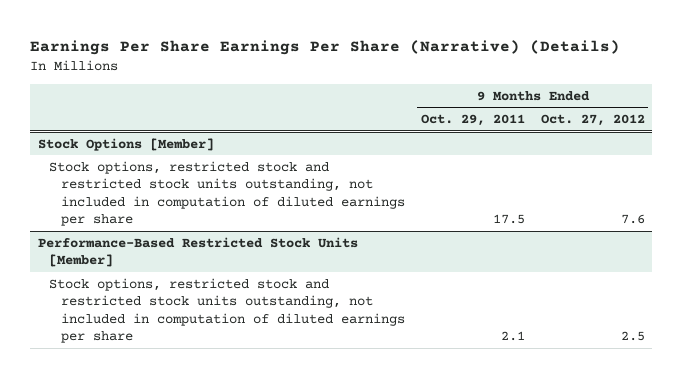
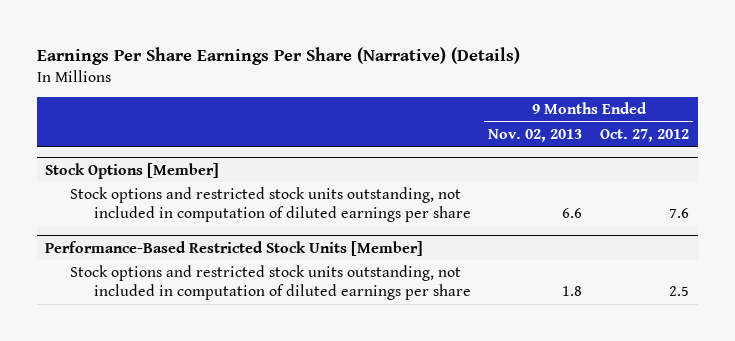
- | 9 Months Ended Oct. 29, 2011 | 9 Months Ended Oct. 27, 2012
+ | 9 Months Ended Nov. 02, 2013 | 9 Months Ended Oct. 27, 2012
@ Stock Options [Member]
- Stock options, restricted stock and restricted stock units outstanding, not included in computation of diluted earnings per share | 17.5 | 7.6
+ Stock options and restricted stock units outstanding, not included in computation of diluted earnings per share | 6.6 | 7.6
@ Performance-Based Restricted Stock Units [Member]
- Stock options, restricted stock and restricted stock units outstanding, not included in computation of diluted earnings per share | 2.1 | 2.5
+ Stock options and restricted stock units outstanding, not included in computation of diluted earnings per share | 1.8 | 2.5

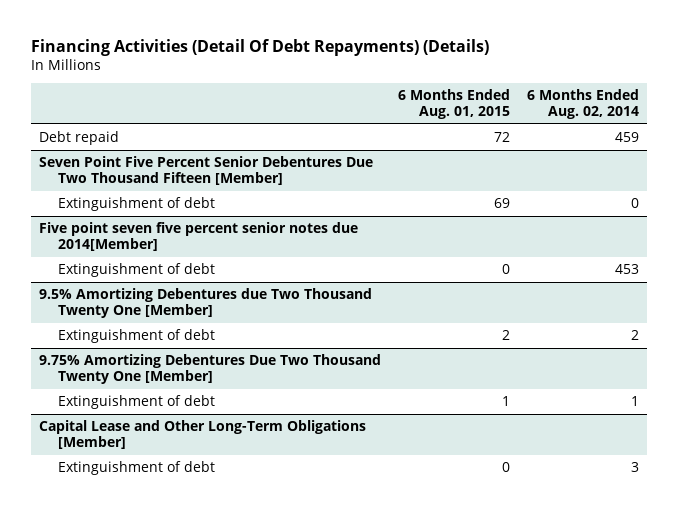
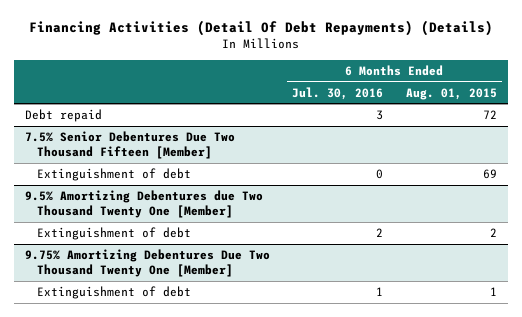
- | 6 Months Ended Aug. 01, 2015 | 6 Months Ended Aug. 02, 2014
+ | 6 Months Ended Jul. 30, 2016 | 6 Months Ended Aug. 01, 2015
- Seven Point Five Percent Senior Debentures Due Two Thousand Fifteen [Member]
+ 7.5% Senior Debentures Due Two Thousand Fifteen [Member]
- Five point seven five percent senior notes due 2014[Member]
- Extinguishment of debt | 0 | 453
- Capital Lease and Other Long-Term Obligations [Member]
- Extinguishment of debt | 0 | 3

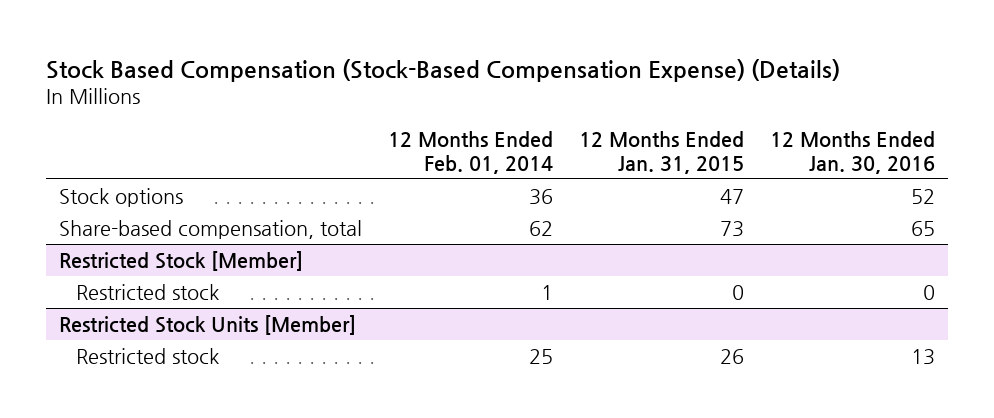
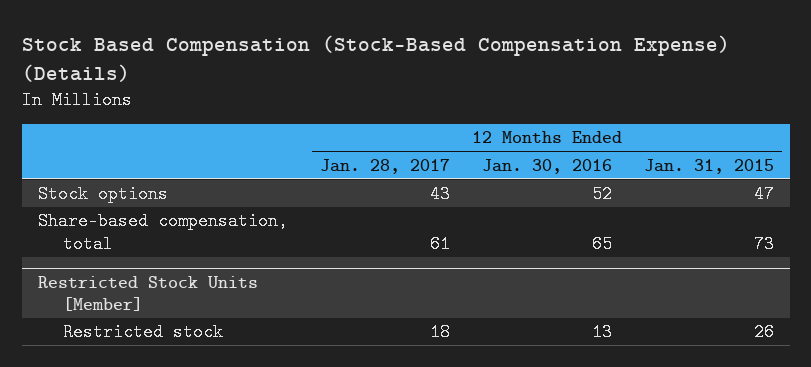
- | 12 Months Ended Feb. 01, 2014 | 12 Months Ended Jan. 31, 2015 | 12 Months Ended Jan. 30, 2016
+ | 12 Months Ended Jan. 28, 2017 | 12 Months Ended Jan. 30, 2016 | 12 Months Ended Jan. 31, 2015
- Restricted Stock [Member]
- Restricted stock | 1 | 0 | 0

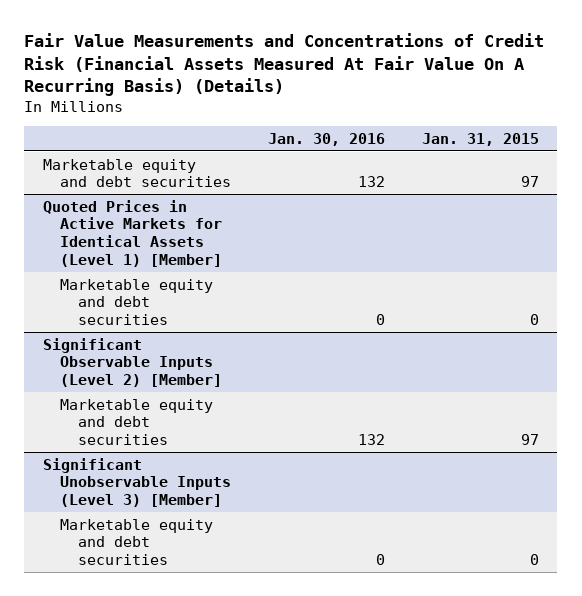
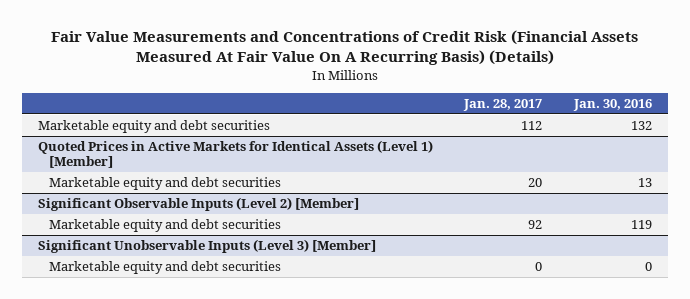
- | Jan. 30, 2016 | Jan. 31, 2015
+ | Jan. 28, 2017 | Jan. 30, 2016
@ Quoted Prices in Active Markets for Identical Assets (Level 1) [Member]
- Marketable equity and debt securities | 0 | 0
+ Marketable equity and debt securities | 20 | 13
@ Significant Observable Inputs (Level 2) [Member]
- Marketable equity and debt securities | 132 | 97
+ Marketable equity and debt securities | 92 | 119

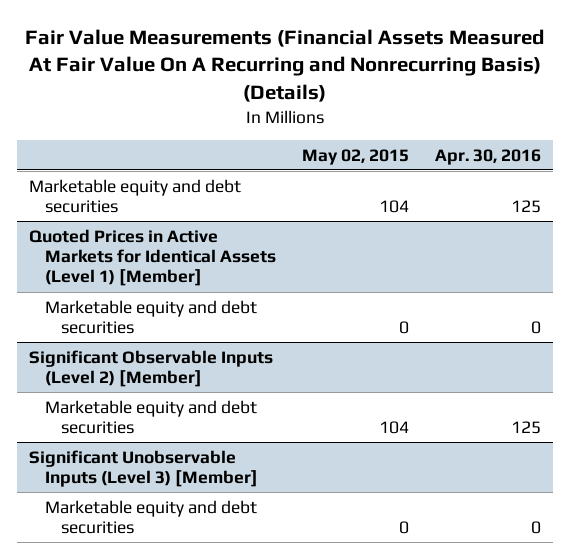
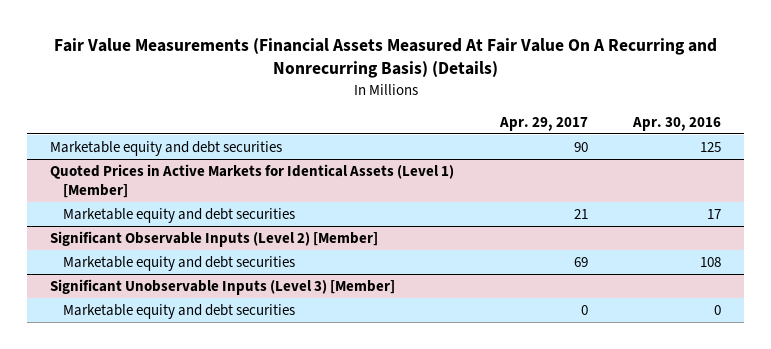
- | May 02, 2015 | Apr. 30, 2016
+ | Apr. 29, 2017 | Apr. 30, 2016
@ Quoted Prices in Active Markets for Identical Assets (Level 1) [Member]
- Marketable equity and debt securities | 0 | 0
+ Marketable equity and debt securities | 21 | 17
@ Significant Observable Inputs (Level 2) [Member]
- Marketable equity and debt securities | 104 | 125
+ Marketable equity and debt securities | 69 | 108

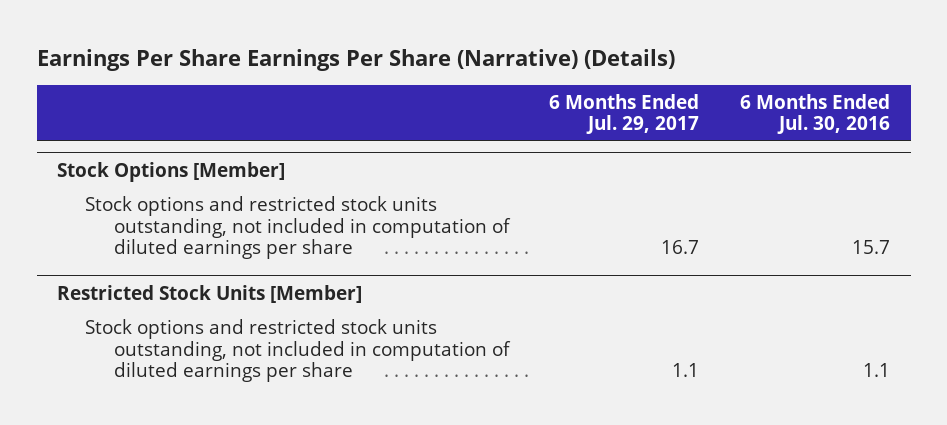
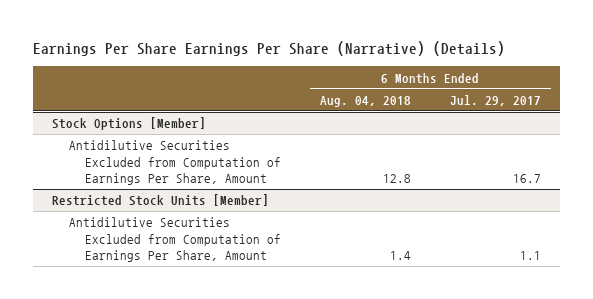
- | 6 Months Ended Jul. 29, 2017 | 6 Months Ended Jul. 30, 2016
+ | 6 Months Ended Aug. 04, 2018 | 6 Months Ended Jul. 29, 2017
@ Stock Options [Member]
- Stock options and restricted stock units outstanding, not included in computation of diluted earnings per share | 16.7 | 15.7
+ Antidilutive Securities Excluded from Computation of Earnings Per Share, Amount | 12.8 | 16.7
@ Restricted Stock Units [Member]
- Stock options and restricted stock units outstanding, not included in computation of diluted earnings per share | 1.1 | 1.1
+ Antidilutive Securities Excluded from Computation of Earnings Per Share, Amount | 1.4 | 1.1

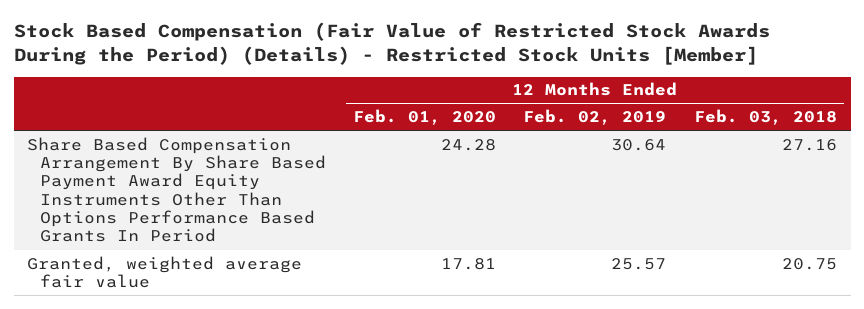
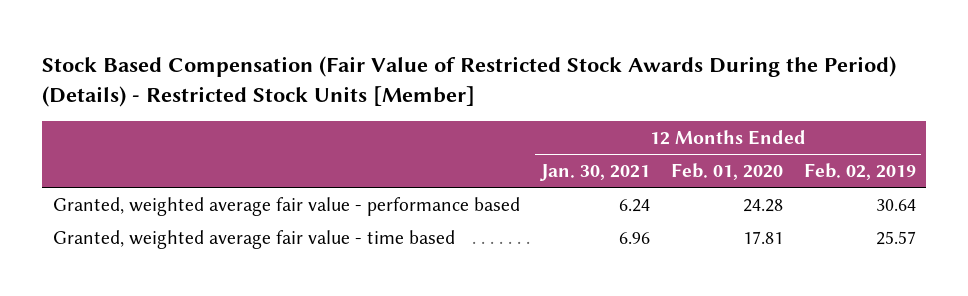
- | 12 Months Ended Feb. 01, 2020 | 12 Months Ended Feb. 02, 2019 | 12 Months Ended Feb. 03, 2018
+ | 12 Months Ended Jan. 30, 2021 | 12 Months Ended Feb. 01, 2020 | 12 Months Ended Feb. 02, 2019
- Share Based Compensation Arrangement By Share Based Payment Award Equity Instruments Other Than Options Performance Based Grants In Period | 24.28 | 30.64 | 27.16
- Granted, weighted average fair value | 17.81 | 25.57 | 20.75
+ Granted, weighted average fair value - performance based | 6.24 | 24.28 | 30.64
+ Granted, weighted average fair value - time based | 6.96 | 17.81 | 25.57

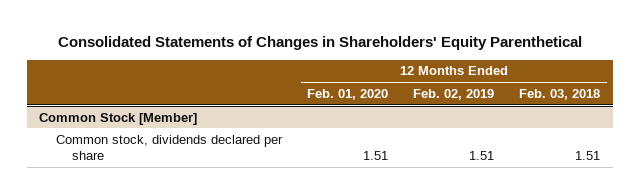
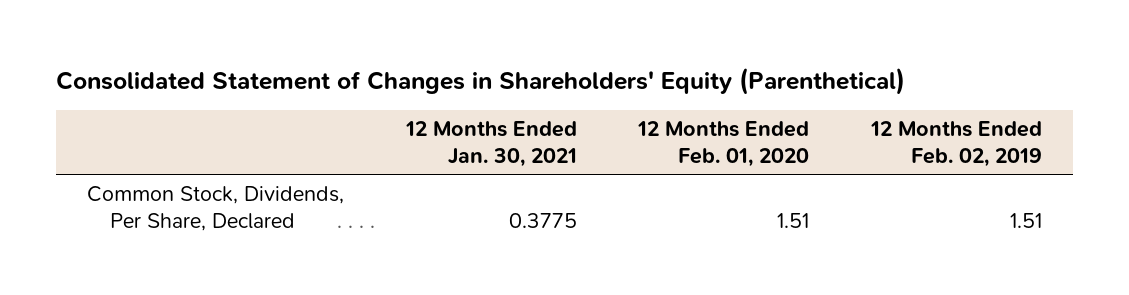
- Consolidated Statements of Changes in Shareholders' Equity Parenthetical
+ Consolidated Statement of Changes in Shareholders' Equity (Parenthetical)
- | 12 Months Ended Feb. 01, 2020 | 12 Months Ended Feb. 02, 2019 | 12 Months Ended Feb. 03, 2018
+ | 12 Months Ended Jan. 30, 2021 | 12 Months Ended Feb. 01, 2020 | 12 Months Ended Feb. 02, 2019
- Common Stock [Member]
- Common stock, dividends declared per share | 1.51 | 1.51 | 1.51
+ Common Stock, Dividends, Per Share, Declared | 0.3775 | 1.51 | 1.51

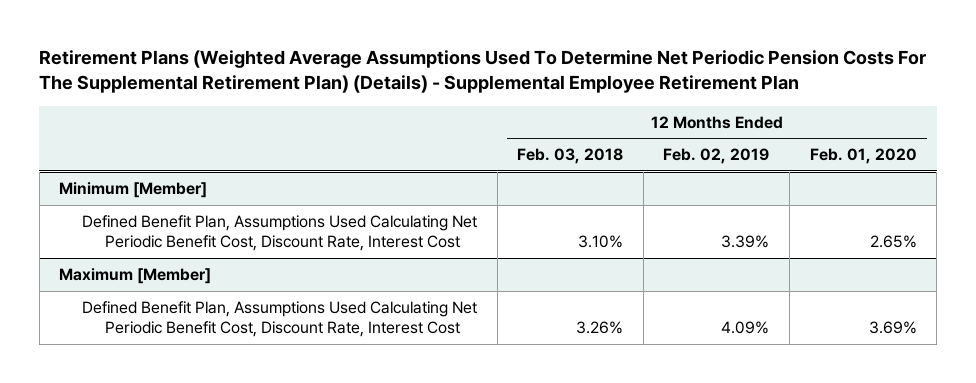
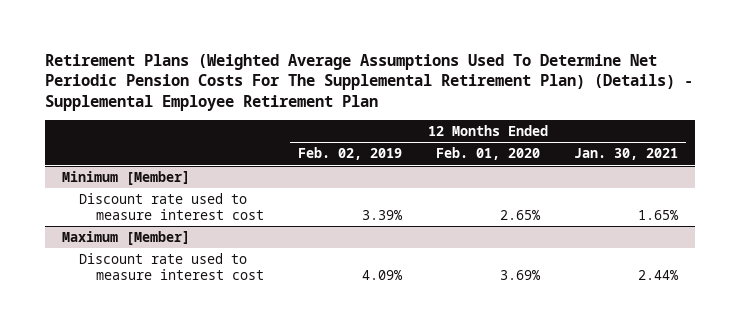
- | 12 Months Ended Feb. 03, 2018 | 12 Months Ended Feb. 02, 2019 | 12 Months Ended Feb. 01, 2020
+ | 12 Months Ended Feb. 02, 2019 | 12 Months Ended Feb. 01, 2020 | 12 Months Ended Jan. 30, 2021
@ Minimum [Member]
- Defined Benefit Plan, Assumptions Used Calculating Net Periodic Benefit Cost, Discount Rate, Interest Cost | 3.10% | 3.39% | 2.65%
+ Discount rate used to measure interest cost | 3.39% | 2.65% | 1.65%
@ Maximum [Member]
- Defined Benefit Plan, Assumptions Used Calculating Net Periodic Benefit Cost, Discount Rate, Interest Cost | 3.26% | 4.09% | 3.69%
+ Discount rate used to measure interest cost | 4.09% | 3.69% | 2.44%

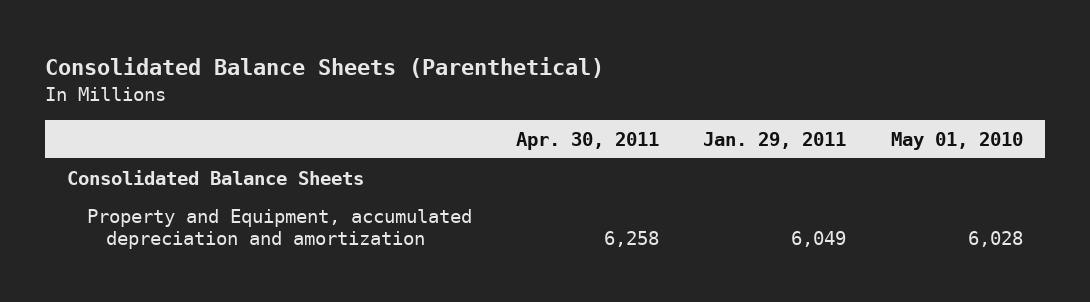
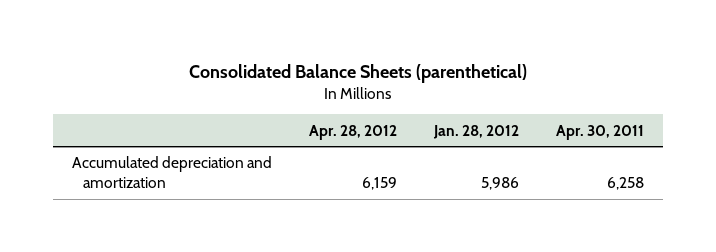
- Consolidated Balance Sheets (Parenthetical)
+ Consolidated Balance Sheets (parenthetical)
- | Apr. 30, 2011 | Jan. 29, 2011 | May 01, 2010
+ | Apr. 28, 2012 | Jan. 28, 2012 | Apr. 30, 2011
- Consolidated Balance Sheets
- Property and Equipment, accumulated depreciation and amortization | 6,258 | 6,049 | 6,028
+ Accumulated depreciation and amortization | 6,159 | 5,986 | 6,258

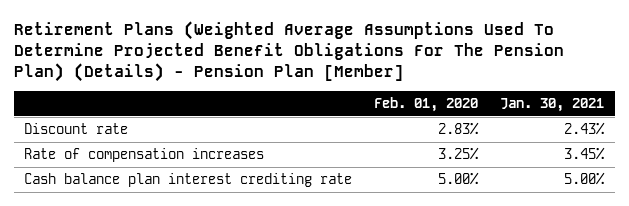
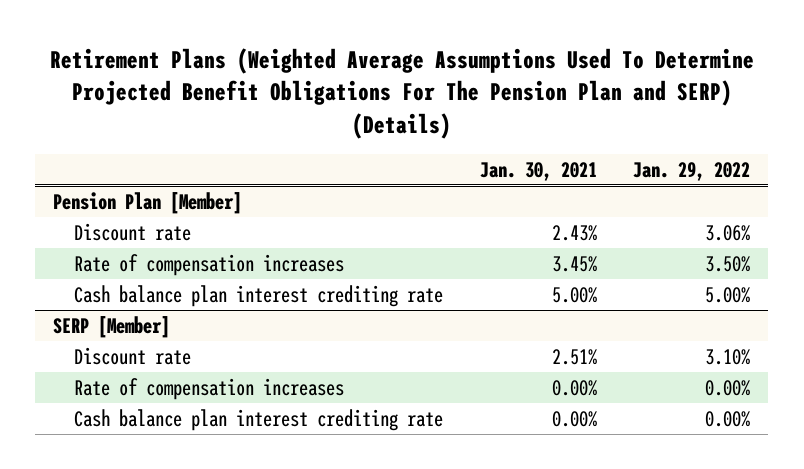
- Retirement Plans (Weighted Average Assumptions Used To Determine Projected Benefit Obligations For The Pension Plan) (Details) - Pension Plan [Member]
+ Retirement Plans (Weighted Average Assumptions Used To Determine Projected Benefit Obligations For The Pension Plan and SERP) (Details)
- | Feb. 01, 2020 | Jan. 30, 2021
+ | Jan. 30, 2021 | Jan. 29, 2022
+ Pension Plan [Member]
+ SERP [Member]
+ Discount rate | 2.51% | 3.10%
+ Rate of compensation increases | 0.00% | 0.00%
+ Cash balance plan interest crediting rate | 0.00% | 0.00%

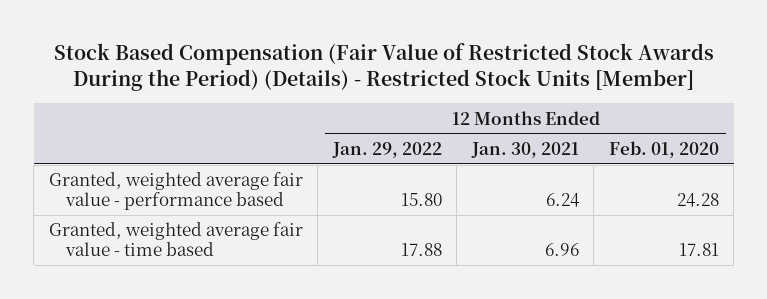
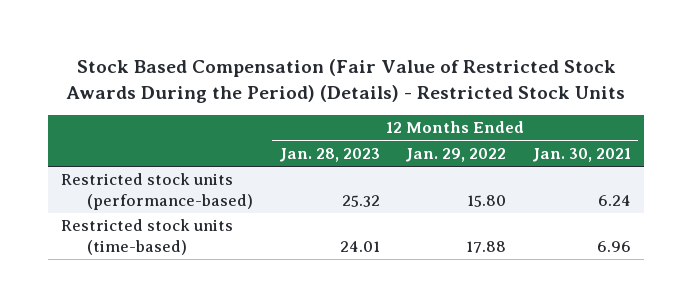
- Stock Based Compensation (Fair Value of Restricted Stock Awards During the Period) (Details) - Restricted Stock Units [Member]
+ Stock Based Compensation (Fair Value of Restricted Stock Awards During the Period) (Details) - Restricted Stock Units
- | 12 Months Ended Jan. 29, 2022 | 12 Months Ended Jan. 30, 2021 | 12 Months Ended Feb. 01, 2020
+ | 12 Months Ended Jan. 28, 2023 | 12 Months Ended Jan. 29, 2022 | 12 Months Ended Jan. 30, 2021
- Granted, weighted average fair value - performance based | 15.80 | 6.24 | 24.28
- Granted, weighted average fair value - time based | 17.88 | 6.96 | 17.81
+ Restricted stock units (performance-based) | 25.32 | 15.80 | 6.24
+ Restricted stock units (time-based) | 24.01 | 17.88 | 6.96

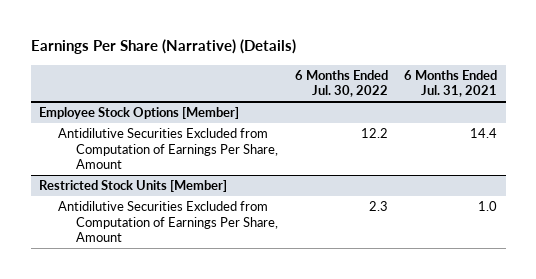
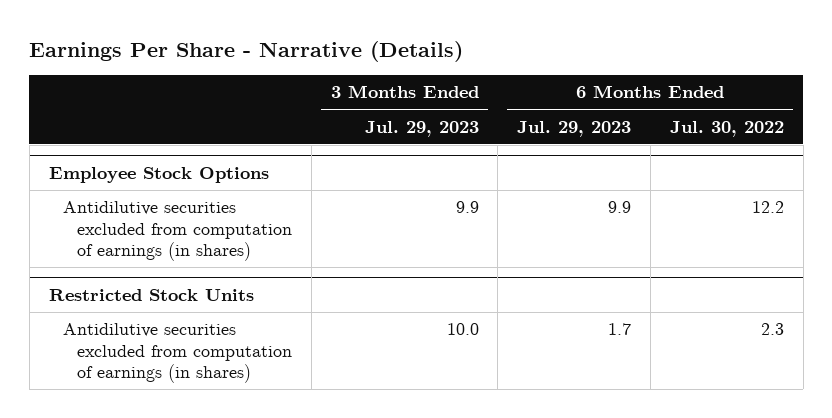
- Earnings Per Share (Narrative) (Details)
+ Earnings Per Share - Narrative (Details)
- | 6 Months Ended Jul. 30, 2022 | 6 Months Ended Jul. 31, 2021
+ | 3 Months Ended Jul. 29, 2023 | 6 Months Ended Jul. 29, 2023 | 6 Months Ended Jul. 30, 2022
- Employee Stock Options [Member]
- Antidilutive Securities Excluded from Computation of Earnings Per Share, Amount | 12.2 | 14.4
- Restricted Stock Units [Member]
- Antidilutive Securities Excluded from Computation of Earnings Per Share, Amount | 2.3 | 1.0
+ Employee Stock Options
+ Antidilutive securities excluded from computation of earnings (in shares) | 9.9 | 9.9 | 12.2
+ Restricted Stock Units
+ Antidilutive securities excluded from computation of earnings (in shares) | 10.0 | 1.7 | 2.3

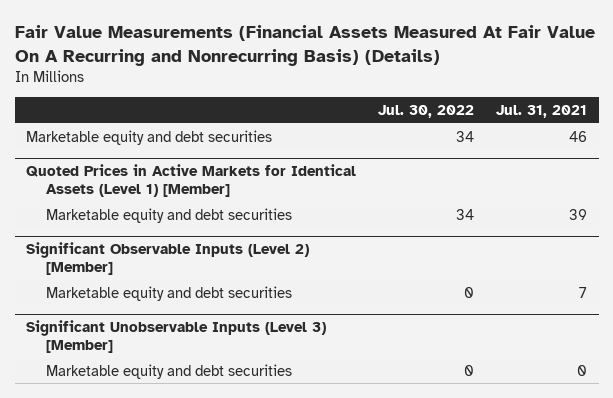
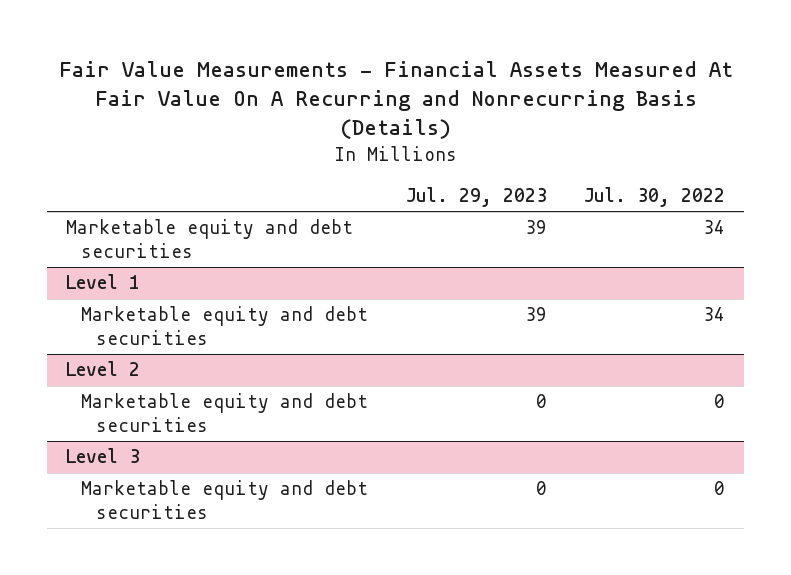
- Fair Value Measurements (Financial Assets Measured At Fair Value On A Recurring and Nonrecurring Basis) (Details)
+ Fair Value Measurements - Financial Assets Measured At Fair Value On A Recurring and Nonrecurring Basis (Details)
- | Jul. 30, 2022 | Jul. 31, 2021
+ | Jul. 29, 2023 | Jul. 30, 2022
- Quoted Prices in Active Markets for Identical Assets (Level 1) [Member]
+ Level 1
- Significant Observable Inputs (Level 2) [Member]
+ Level 2
- Significant Unobservable Inputs (Level 3) [Member]
+ Level 3

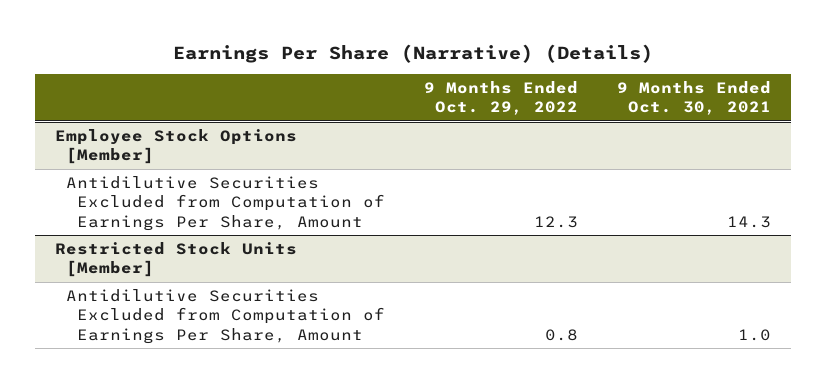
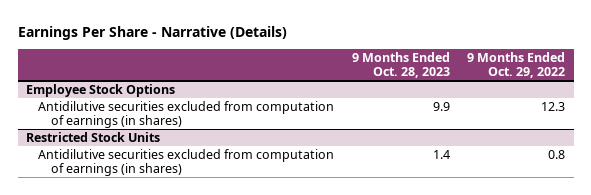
- Earnings Per Share (Narrative) (Details)
+ Earnings Per Share - Narrative (Details)
- | 9 Months Ended Oct. 29, 2022 | 9 Months Ended Oct. 30, 2021
+ | 9 Months Ended Oct. 28, 2023 | 9 Months Ended Oct. 29, 2022
- Employee Stock Options [Member]
- Antidilutive Securities Excluded from Computation of Earnings Per Share, Amount | 12.3 | 14.3
- Restricted Stock Units [Member]
- Antidilutive Securities Excluded from Computation of Earnings Per Share, Amount | 0.8 | 1.0
+ Employee Stock Options
+ Antidilutive securities excluded from computation of earnings (in shares) | 9.9 | 12.3
+ Restricted Stock Units
+ Antidilutive securities excluded from computation of earnings (in shares) | 1.4 | 0.8

